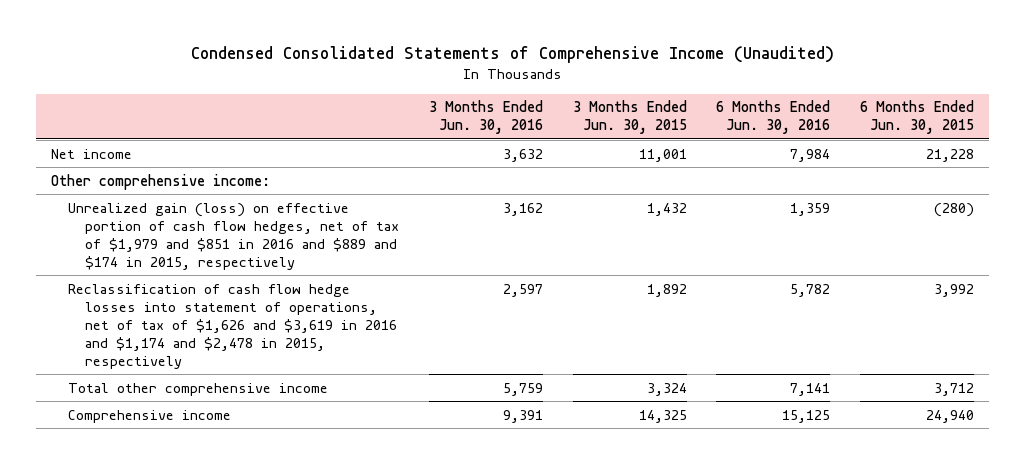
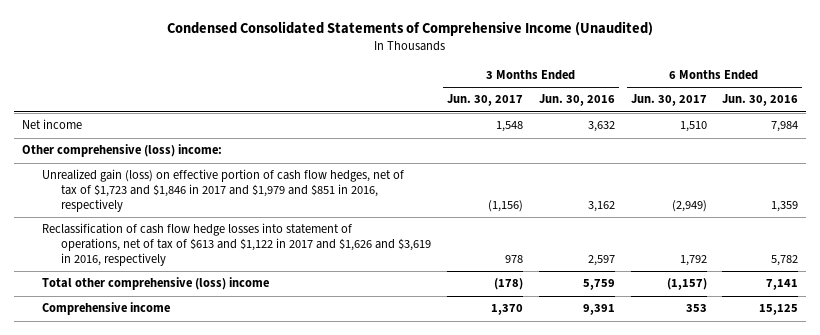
- | 3 Months Ended Jun. 30, 2016 | 3 Months Ended Jun. 30, 2015 | 6 Months Ended Jun. 30, 2016 | 6 Months Ended Jun. 30, 2015
+ | 3 Months Ended Jun. 30, 2017 | 3 Months Ended Jun. 30, 2016 | 6 Months Ended Jun. 30, 2017 | 6 Months Ended Jun. 30, 2016
- Other comprehensive income:
- Unrealized gain (loss) on effective portion of cash flow hedges, net of tax of $1,979 and $851 in 2016 and $889 and $174 in 2015, respectively | 3,162 | 1,432 | 1,359 | (280)
- Reclassification of cash flow hedge losses into statement of operations, net of tax of $1,626 and $3,619 in 2016 and $1,174 and $2,478 in 2015, respectively | 2,597 | 1,892 | 5,782 | 3,992
- Total other comprehensive income | 5,759 | 3,324 | 7,141 | 3,712
+ Other comprehensive (loss) income:
+ Unrealized gain (loss) on effective portion of cash flow hedges, net of tax of $1,723 and $1,846 in 2017 and $1,979 and $851 in 2016, respectively | (1,156) | 3,162 | (2,949) | 1,359
+ Reclassification of cash flow hedge losses into statement of operations, net of tax of $613 and $1,122 in 2017 and $1,626 and $3,619 in 2016, respectively | 978 | 2,597 | 1,792 | 5,782
+ Total other comprehensive (loss) income | (178) | 5,759 | (1,157) | 7,141

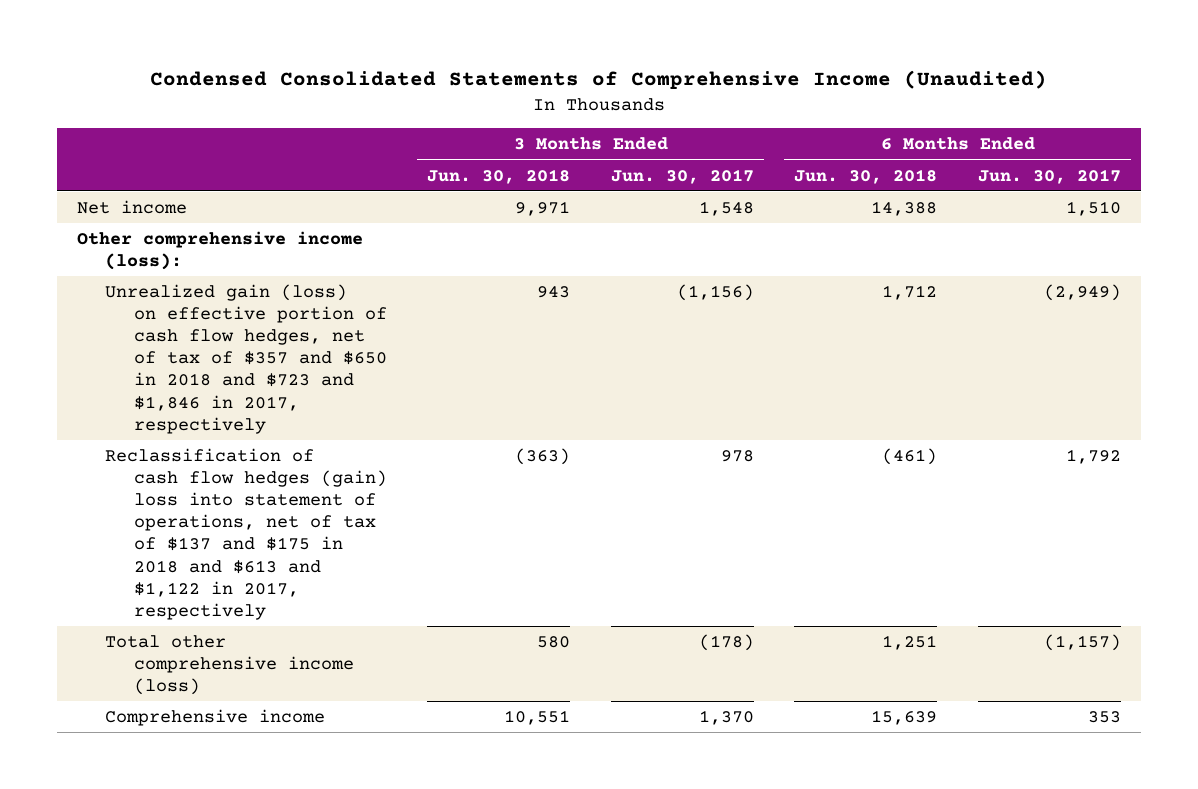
- | 3 Months Ended Jun. 30, 2017 | 3 Months Ended Jun. 30, 2016 | 6 Months Ended Jun. 30, 2017 | 6 Months Ended Jun. 30, 2016
+ | 3 Months Ended Jun. 30, 2018 | 3 Months Ended Jun. 30, 2017 | 6 Months Ended Jun. 30, 2018 | 6 Months Ended Jun. 30, 2017
- Other comprehensive (loss) income:
- Unrealized gain (loss) on effective portion of cash flow hedges, net of tax of $1,723 and $1,846 in 2017 and $1,979 and $851 in 2016, respectively | (1,156) | 3,162 | (2,949) | 1,359
- Reclassification of cash flow hedge losses into statement of operations, net of tax of $613 and $1,122 in 2017 and $1,626 and $3,619 in 2016, respectively | 978 | 2,597 | 1,792 | 5,782
- Total other comprehensive (loss) income | (178) | 5,759 | (1,157) | 7,141
+ Other comprehensive income (loss):
+ Unrealized gain (loss) on effective portion of cash flow hedges, net of tax of $357 and $650 in 2018 and $723 and $1,846 in 2017, respectively | 943 | (1,156) | 1,712 | (2,949)
+ Reclassification of cash flow hedges (gain) loss into statement of operations, net of tax of $137 and $175 in 2018 and $613 and $1,122 in 2017, respectively | (363) | 978 | (461) | 1,792
+ Total other comprehensive income (loss) | 580 | (178) | 1,251 | (1,157)

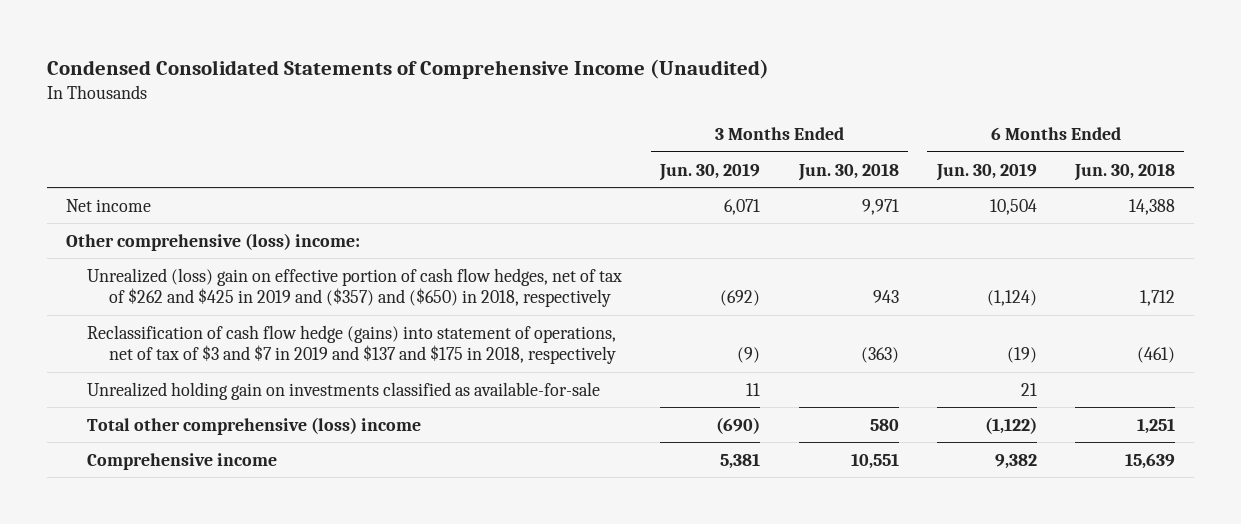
- | 3 Months Ended Jun. 30, 2018 | 3 Months Ended Jun. 30, 2017 | 6 Months Ended Jun. 30, 2018 | 6 Months Ended Jun. 30, 2017
+ | 3 Months Ended Jun. 30, 2019 | 3 Months Ended Jun. 30, 2018 | 6 Months Ended Jun. 30, 2019 | 6 Months Ended Jun. 30, 2018
- Other comprehensive income (loss):
- Unrealized gain (loss) on effective portion of cash flow hedges, net of tax of $357 and $650 in 2018 and $723 and $1,846 in 2017, respectively | 943 | (1,156) | 1,712 | (2,949)
- Reclassification of cash flow hedges (gain) loss into statement of operations, net of tax of $137 and $175 in 2018 and $613 and $1,122 in 2017, respectively | (363) | 978 | (461) | 1,792
- Total other comprehensive income (loss) | 580 | (178) | 1,251 | (1,157)
+ Other comprehensive (loss) income:
+ Unrealized (loss) gain on effective portion of cash flow hedges, net of tax of $262 and $425 in 2019 and ($357) and ($650) in 2018, respectively | (692) | 943 | (1,124) | 1,712
+ Reclassification of cash flow hedge (gains) into statement of operations, net of tax of $3 and $7 in 2019 and $137 and $175 in 2018, respectively | (9) | (363) | (19) | (461)
+ Unrealized holding gain on investments classified as available-for-sale | 11 | | 21 |
+ Total other comprehensive (loss) income | (690) | 580 | (1,122) | 1,251

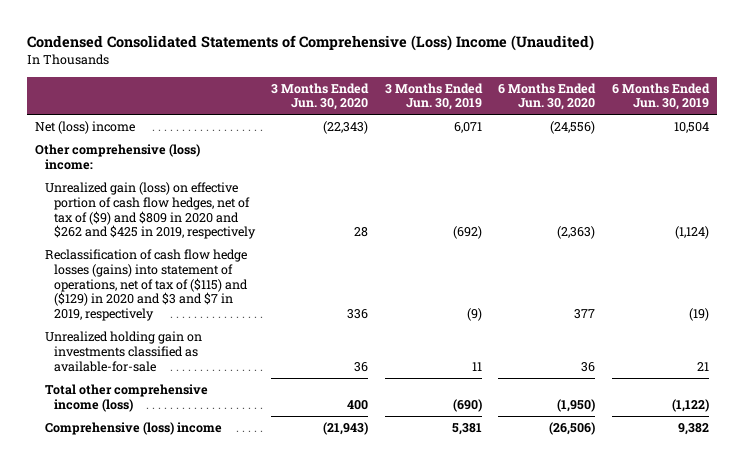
- Condensed Consolidated Statements of Comprehensive Income (Unaudited)
+ Condensed Consolidated Statements of Comprehensive (Loss) Income (Unaudited)
- | 3 Months Ended Jun. 30, 2019 | 3 Months Ended Jun. 30, 2018 | 6 Months Ended Jun. 30, 2019 | 6 Months Ended Jun. 30, 2018
+ | 3 Months Ended Jun. 30, 2020 | 3 Months Ended Jun. 30, 2019 | 6 Months Ended Jun. 30, 2020 | 6 Months Ended Jun. 30, 2019
- Net income | 6,071 | 9,971 | 10,504 | 14,388
+ Net (loss) income | (22,343) | 6,071 | (24,556) | 10,504
- Unrealized (loss) gain on effective portion of cash flow hedges, net of tax of $262 and $425 in 2019 and ($357) and ($650) in 2018, respectively | (692) | 943 | (1,124) | 1,712
- Reclassification of cash flow hedge (gains) into statement of operations, net of tax of $3 and $7 in 2019 and $137 and $175 in 2018, respectively | (9) | (363) | (19) | (461)
+ Unrealized gain (loss) on effective portion of cash flow hedges, net of tax of ($9) and $809 in 2020 and $262 and $425 in 2019, respectively | 28 | (692) | (2,363) | (1,124)
+ Reclassification of cash flow hedge losses (gains) into statement of operations, net of tax of ($115) and ($129) in 2020 and $3 and $7 in 2019, respectively | 336 | (9) | 377 | (19)
- Total other comprehensive (loss) income | (690) | 580 | (1,122) | 1,251
- Comprehensive income | 5,381 | 10,551 | 9,382 | 15,639
+ Total other comprehensive income (loss) | 400 | (690) | (1,950) | (1,122)
+ Comprehensive (loss) income | (21,943) | 5,381 | (26,506) | 9,382

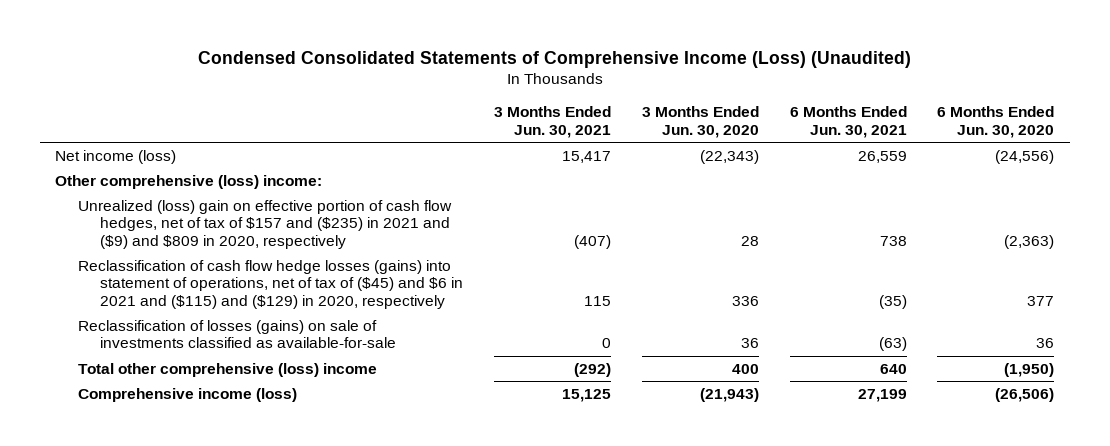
- Condensed Consolidated Statements of Comprehensive (Loss) Income (Unaudited)
+ Condensed Consolidated Statements of Comprehensive Income (Loss) (Unaudited)
- | 3 Months Ended Jun. 30, 2020 | 3 Months Ended Jun. 30, 2019 | 6 Months Ended Jun. 30, 2020 | 6 Months Ended Jun. 30, 2019
+ | 3 Months Ended Jun. 30, 2021 | 3 Months Ended Jun. 30, 2020 | 6 Months Ended Jun. 30, 2021 | 6 Months Ended Jun. 30, 2020
- Net (loss) income | (22,343) | 6,071 | (24,556) | 10,504
+ Net income (loss) | 15,417 | (22,343) | 26,559 | (24,556)
- Unrealized gain (loss) on effective portion of cash flow hedges, net of tax of ($9) and $809 in 2020 and $262 and $425 in 2019, respectively | 28 | (692) | (2,363) | (1,124)
- Reclassification of cash flow hedge losses (gains) into statement of operations, net of tax of ($115) and ($129) in 2020 and $3 and $7 in 2019, respectively | 336 | (9) | 377 | (19)
- Unrealized holding gain on investments classified as available-for-sale | 36 | 11 | 36 | 21
- Total other comprehensive income (loss) | 400 | (690) | (1,950) | (1,122)
- Comprehensive (loss) income | (21,943) | 5,381 | (26,506) | 9,382
+ Unrealized (loss) gain on effective portion of cash flow hedges, net of tax of $157 and ($235) in 2021 and ($9) and $809 in 2020, respectively | (407) | 28 | 738 | (2,363)
+ Reclassification of cash flow hedge losses (gains) into statement of operations, net of tax of ($45) and $6 in 2021 and ($115) and ($129) in 2020, respectively | 115 | 336 | (35) | 377
+ Reclassification of losses (gains) on sale of investments classified as available-for-sale | 0 | 36 | (63) | 36
+ Total other comprehensive (loss) income | (292) | 400 | 640 | (1,950)
+ Comprehensive income (loss) | 15,125 | (21,943) | 27,199 | (26,506)

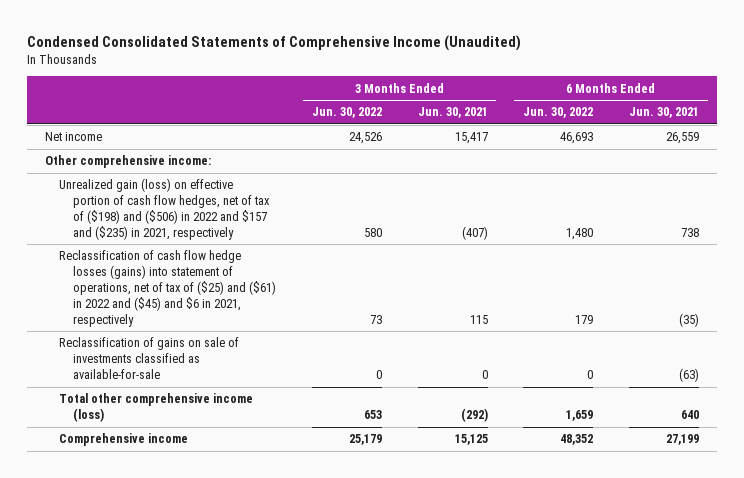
- Condensed Consolidated Statements of Comprehensive Income (Loss) (Unaudited)
+ Condensed Consolidated Statements of Comprehensive Income (Unaudited)
- | 3 Months Ended Jun. 30, 2021 | 3 Months Ended Jun. 30, 2020 | 6 Months Ended Jun. 30, 2021 | 6 Months Ended Jun. 30, 2020
+ | 3 Months Ended Jun. 30, 2022 | 3 Months Ended Jun. 30, 2021 | 6 Months Ended Jun. 30, 2022 | 6 Months Ended Jun. 30, 2021
- Net income (loss) | 15,417 | (22,343) | 26,559 | (24,556)
- Other comprehensive (loss) income:
- Unrealized (loss) gain on effective portion of cash flow hedges, net of tax of $157 and ($235) in 2021 and ($9) and $809 in 2020, respectively | (407) | 28 | 738 | (2,363)
- Reclassification of cash flow hedge losses (gains) into statement of operations, net of tax of ($45) and $6 in 2021 and ($115) and ($129) in 2020, respectively | 115 | 336 | (35) | 377
- Reclassification of losses (gains) on sale of investments classified as available-for-sale | 0 | 36 | (63) | 36
- Total other comprehensive (loss) income | (292) | 400 | 640 | (1,950)
- Comprehensive income (loss) | 15,125 | (21,943) | 27,199 | (26,506)
+ Net income | 24,526 | 15,417 | 46,693 | 26,559
+ Other comprehensive income:
+ Unrealized gain (loss) on effective portion of cash flow hedges, net of tax of ($198) and ($506) in 2022 and $157 and ($235) in 2021, respectively | 580 | (407) | 1,480 | 738
+ Reclassification of cash flow hedge losses (gains) into statement of operations, net of tax of ($25) and ($61) in 2022 and ($45) and $6 in 2021, respectively | 73 | 115 | 179 | (35)
+ Reclassification of gains on sale of investments classified as available-for-sale | 0 | 0 | 0 | (63)
+ Total other comprehensive income (loss) | 653 | (292) | 1,659 | 640
+ Comprehensive income | 25,179 | 15,125 | 48,352 | 27,199

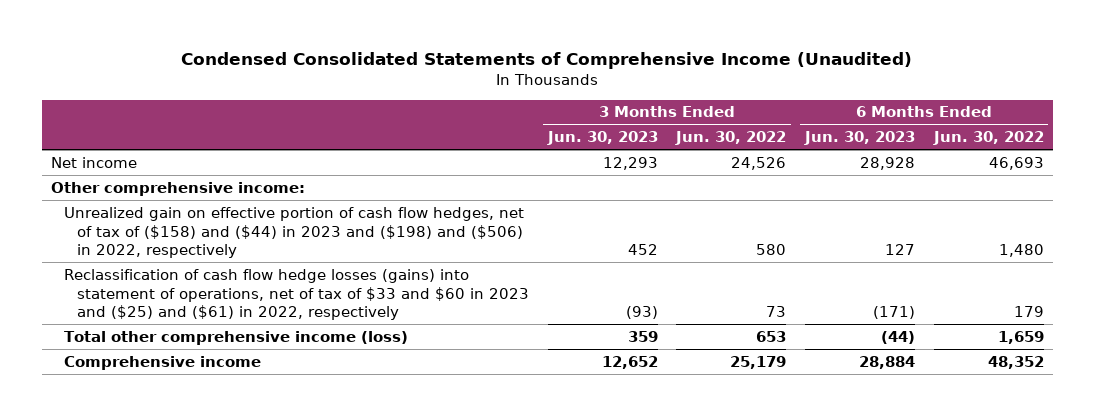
- | 3 Months Ended Jun. 30, 2022 | 3 Months Ended Jun. 30, 2021 | 6 Months Ended Jun. 30, 2022 | 6 Months Ended Jun. 30, 2021
+ | 3 Months Ended Jun. 30, 2023 | 3 Months Ended Jun. 30, 2022 | 6 Months Ended Jun. 30, 2023 | 6 Months Ended Jun. 30, 2022
- Unrealized gain (loss) on effective portion of cash flow hedges, net of tax of ($198) and ($506) in 2022 and $157 and ($235) in 2021, respectively | 580 | (407) | 1,480 | 738
- Reclassification of cash flow hedge losses (gains) into statement of operations, net of tax of ($25) and ($61) in 2022 and ($45) and $6 in 2021, respectively | 73 | 115 | 179 | (35)
- Reclassification of gains on sale of investments classified as available-for-sale | 0 | 0 | 0 | (63)
+ Unrealized gain on effective portion of cash flow hedges, net of tax of ($158) and ($44) in 2023 and ($198) and ($506) in 2022, respectively | 452 | 580 | 127 | 1,480
+ Reclassification of cash flow hedge losses (gains) into statement of operations, net of tax of $33 and $60 in 2023 and ($25) and ($61) in 2022, respectively | (93) | 73 | (171) | 179

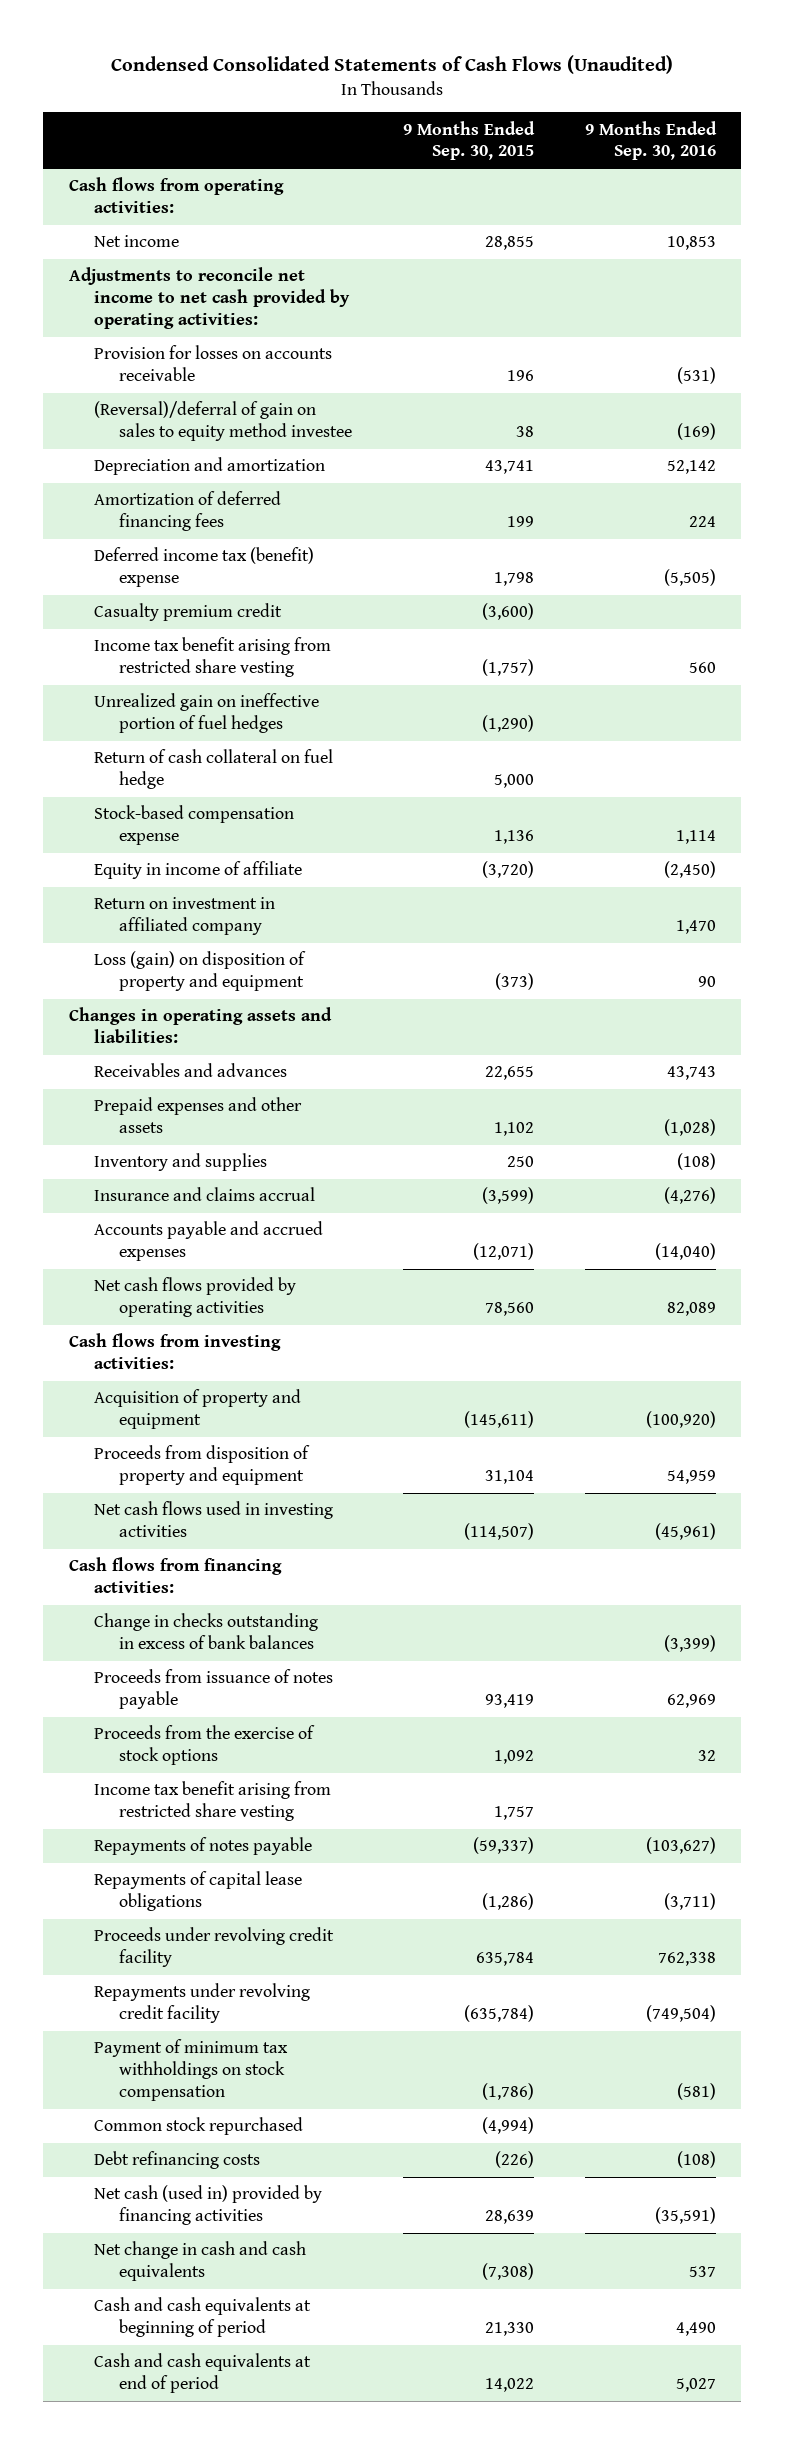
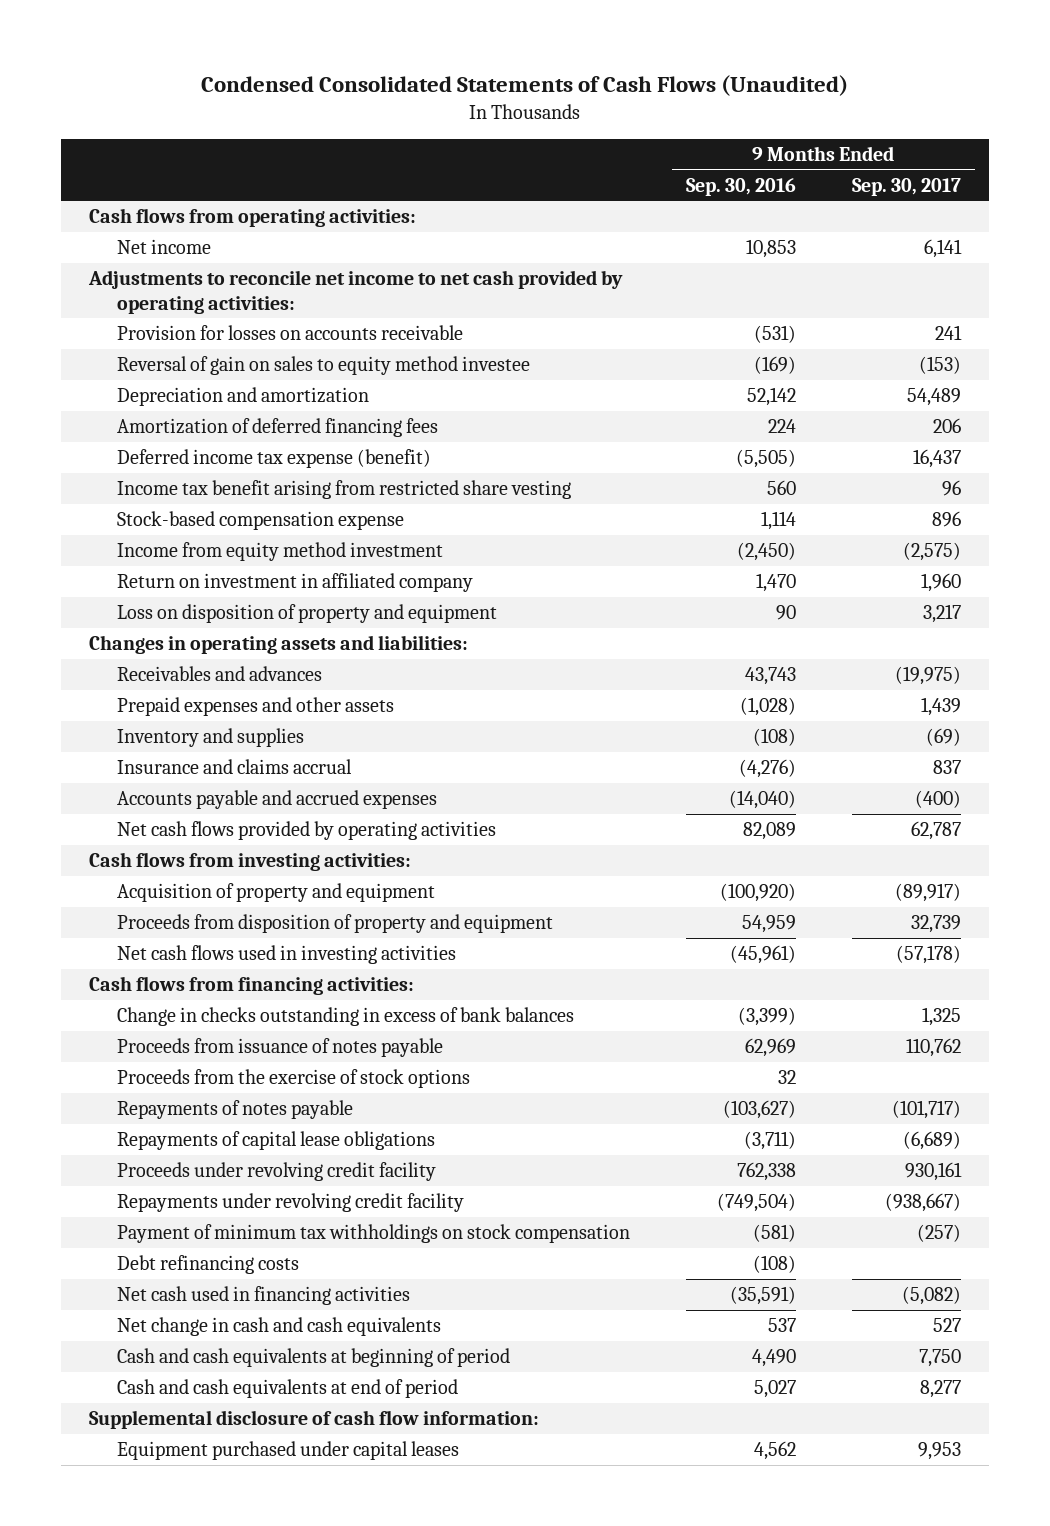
- | 9 Months Ended Sep. 30, 2015 | 9 Months Ended Sep. 30, 2016
+ | 9 Months Ended Sep. 30, 2016 | 9 Months Ended Sep. 30, 2017
- (Reversal)/deferral of gain on sales to equity method investee | 38 | (169)
+ Reversal of gain on sales to equity method investee | (169) | (153)
- Deferred income tax (benefit) expense | 1,798 | (5,505)
- Casualty premium credit | (3,600) |
+ Deferred income tax expense (benefit) | (5,505) | 16,437
- Unrealized gain on ineffective portion of fuel hedges | (1,290) |
- Return of cash collateral on fuel hedge | 5,000 |
- Equity in income of affiliate | (3,720) | (2,450)
+ Income from equity method investment | (2,450) | (2,575)
- Loss (gain) on disposition of property and equipment | (373) | 90
+ Loss on disposition of property and equipment | 90 | 3,217
- Income tax benefit arising from restricted share vesting | 1,757 |
- Common stock repurchased | (4,994) |
- Net cash (used in) provided by financing activities | 28,639 | (35,591)
+ Net cash used in financing activities | (35,591) | (5,082)
+ Supplemental disclosure of cash flow information:
+ Equipment purchased under capital leases | 4,562 | 9,953

